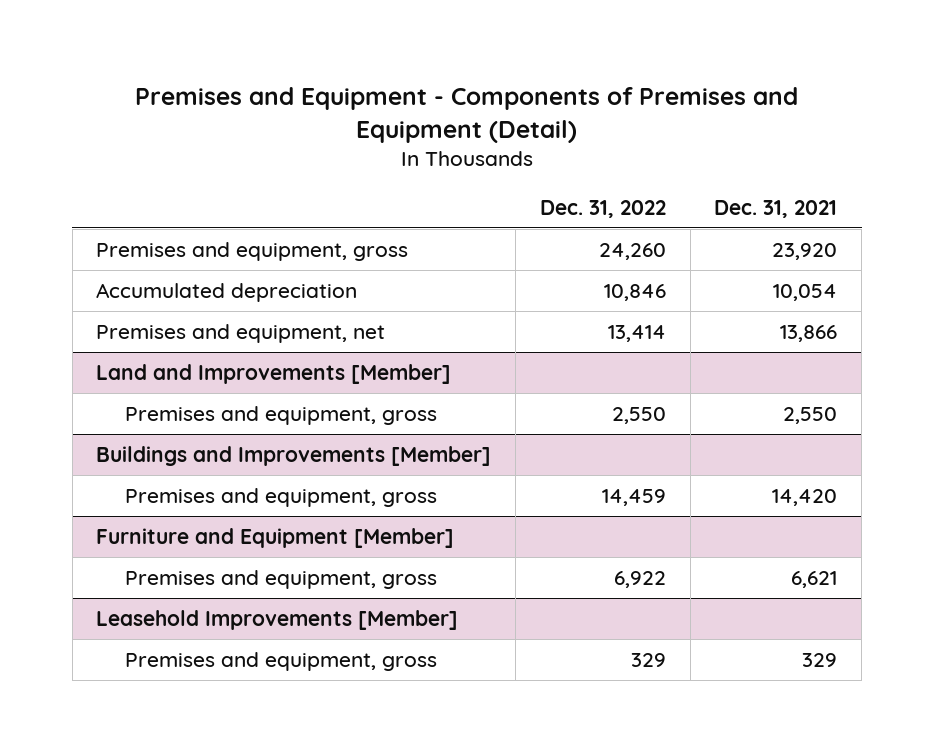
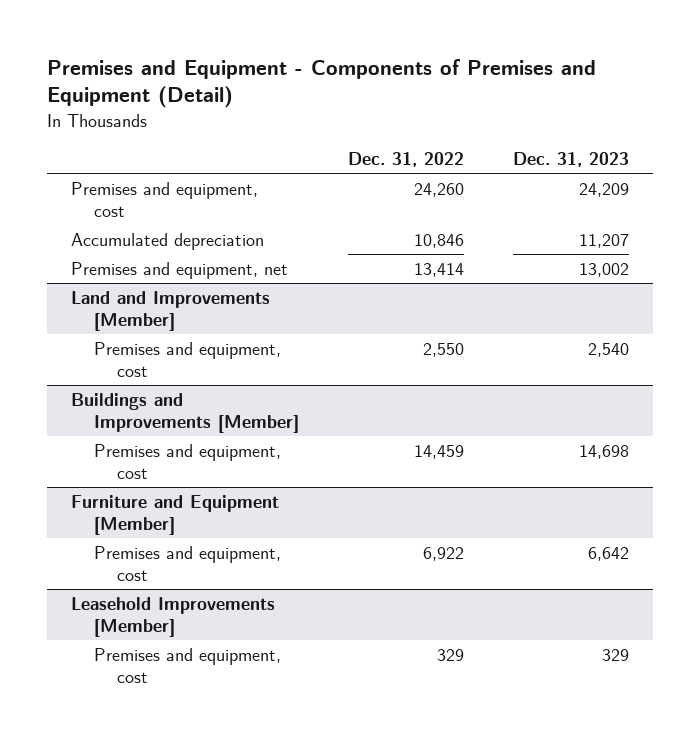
- | Dec. 31, 2022 | Dec. 31, 2021
+ | Dec. 31, 2022 | Dec. 31, 2023
- Premises and equipment, gross | 24,260 | 23,920
+ Premises and equipment, cost | 24,260 | 24,209
@ Land and Improvements [Member]
- Premises and equipment, gross | 2,550 | 2,550
+ Premises and equipment, cost | 2,550 | 2,540
@ Buildings and Improvements [Member]
- Premises and equipment, gross | 14,459 | 14,420
+ Premises and equipment, cost | 14,459 | 14,698
@ Furniture and Equipment [Member]
- Premises and equipment, gross | 6,922 | 6,621
+ Premises and equipment, cost | 6,922 | 6,642
@ Leasehold Improvements [Member]
- Premises and equipment, gross | 329 | 329
+ Premises and equipment, cost | 329 | 329

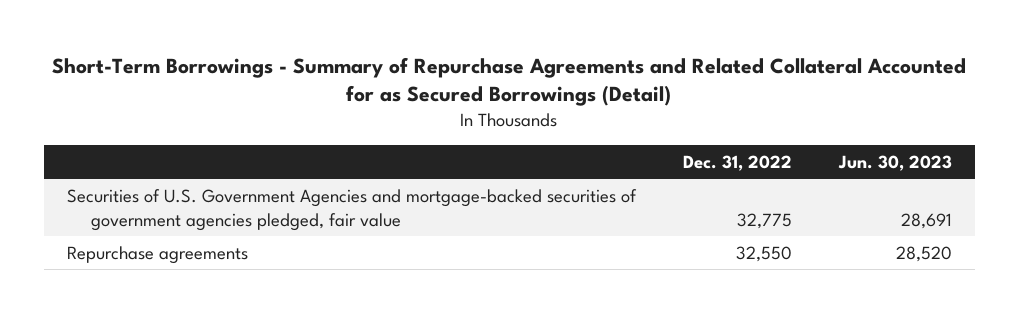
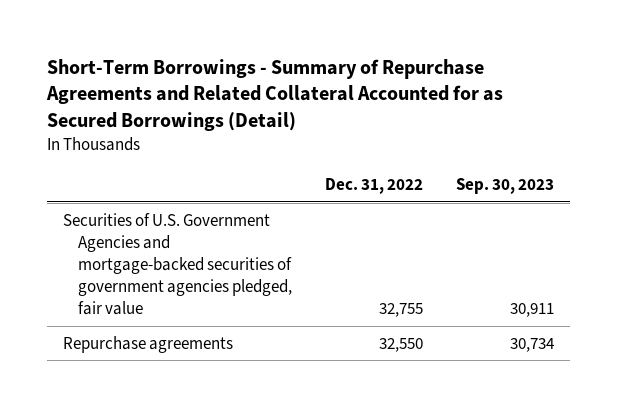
- | Dec. 31, 2022 | Jun. 30, 2023
+ | Dec. 31, 2022 | Sep. 30, 2023
- Securities of U.S. Government Agencies and mortgage-backed securities of government agencies pledged, fair value | 32,775 | 28,691
+ Securities of U.S. Government Agencies and mortgage-backed securities of government agencies pledged, fair value | 32,755 | 30,911

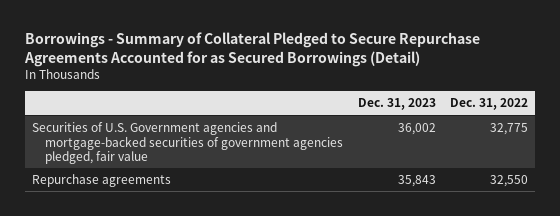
- Short-Term Borrowings - Summary of Repurchase Agreements and Related Collateral Accounted for as Secured Borrowings (Detail)
+ Borrowings - Summary of Collateral Pledged to Secure Repurchase Agreements Accounted for as Secured Borrowings (Detail)
- | Dec. 31, 2022 | Sep. 30, 2023
+ | Dec. 31, 2023 | Dec. 31, 2022
- Securities of U.S. Government Agencies and mortgage-backed securities of government agencies pledged, fair value | 32,755 | 30,911
+ Securities of U.S. Government agencies and mortgage-backed securities of government agencies pledged, fair value | 36,002 | 32,775

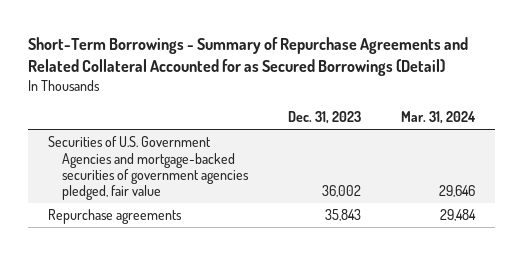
- Borrowings - Summary of Collateral Pledged to Secure Repurchase Agreements Accounted for as Secured Borrowings (Detail)
+ Short-Term Borrowings - Summary of Repurchase Agreements and Related Collateral Accounted for as Secured Borrowings (Detail)
- | Dec. 31, 2023 | Dec. 31, 2022
+ | Dec. 31, 2023 | Mar. 31, 2024
- Securities of U.S. Government agencies and mortgage-backed securities of government agencies pledged, fair value | 36,002 | 32,775
+ Securities of U.S. Government Agencies and mortgage-backed securities of government agencies pledged, fair value | 36,002 | 29,646

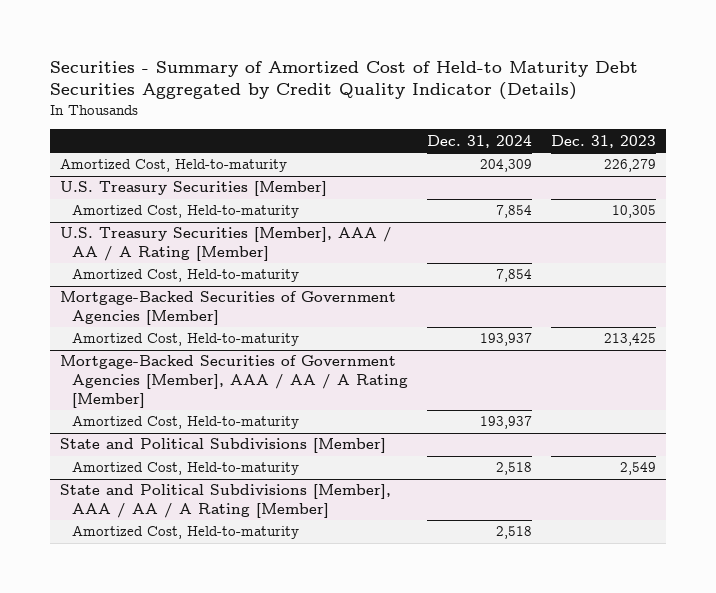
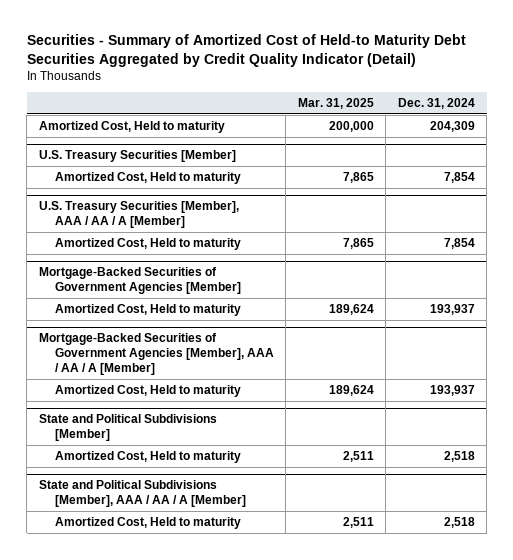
- Securities - Summary of Amortized Cost of Held-to Maturity Debt Securities Aggregated by Credit Quality Indicator (Details)
+ Securities - Summary of Amortized Cost of Held-to Maturity Debt Securities Aggregated by Credit Quality Indicator (Detail)
- | Dec. 31, 2024 | Dec. 31, 2023
+ | Mar. 31, 2025 | Dec. 31, 2024
- Amortized Cost, Held-to-maturity | 204,309 | 226,279
+ Amortized Cost, Held to maturity | 200,000 | 204,309
@ U.S. Treasury Securities [Member]
- Amortized Cost, Held-to-maturity | 7,854 | 10,305
- U.S. Treasury Securities [Member], AAA / AA / A Rating [Member]
- Amortized Cost, Held-to-maturity | 7,854 |
@ U.S. Treasury Securities [Member]
+ Amortized Cost, Held to maturity | 7,865 | 7,854
+ U.S. Treasury Securities [Member], AAA / AA / A [Member]
+ Amortized Cost, Held to maturity | 7,865 | 7,854
@ Mortgage-Backed Securities of Government Agencies [Member]
- Amortized Cost, Held-to-maturity | 193,937 | 213,425
- Mortgage-Backed Securities of Government Agencies [Member], AAA / AA / A Rating [Member]
- Amortized Cost, Held-to-maturity | 193,937 |
@ Mortgage-Backed Securities of Government Agencies [Member]
+ Amortized Cost, Held to maturity | 189,624 | 193,937
+ Mortgage-Backed Securities of Government Agencies [Member], AAA / AA / A [Member]
+ Amortized Cost, Held to maturity | 189,624 | 193,937
@ State and Political Subdivisions [Member]
- Amortized Cost, Held-to-maturity | 2,518 | 2,549
- State and Political Subdivisions [Member], AAA / AA / A Rating [Member]
- Amortized Cost, Held-to-maturity | 2,518 |
@ State and Political Subdivisions [Member]
+ Amortized Cost, Held to maturity | 2,511 | 2,518
+ State and Political Subdivisions [Member], AAA / AA / A [Member]
+ Amortized Cost, Held to maturity | 2,511 | 2,518

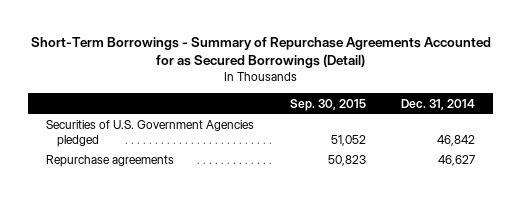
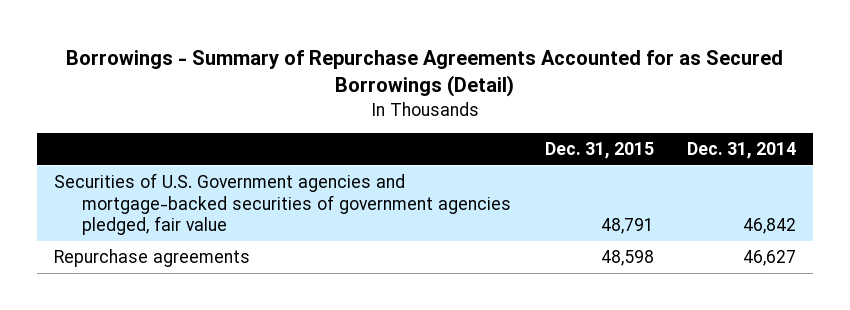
- Short-Term Borrowings - Summary of Repurchase Agreements Accounted for as Secured Borrowings (Detail)
+ Borrowings - Summary of Repurchase Agreements Accounted for as Secured Borrowings (Detail)
- | Sep. 30, 2015 | Dec. 31, 2014
+ | Dec. 31, 2015 | Dec. 31, 2014
- Securities of U.S. Government Agencies pledged | 51,052 | 46,842
+ Securities of U.S. Government agencies and mortgage-backed securities of government agencies pledged, fair value | 48,791 | 46,842

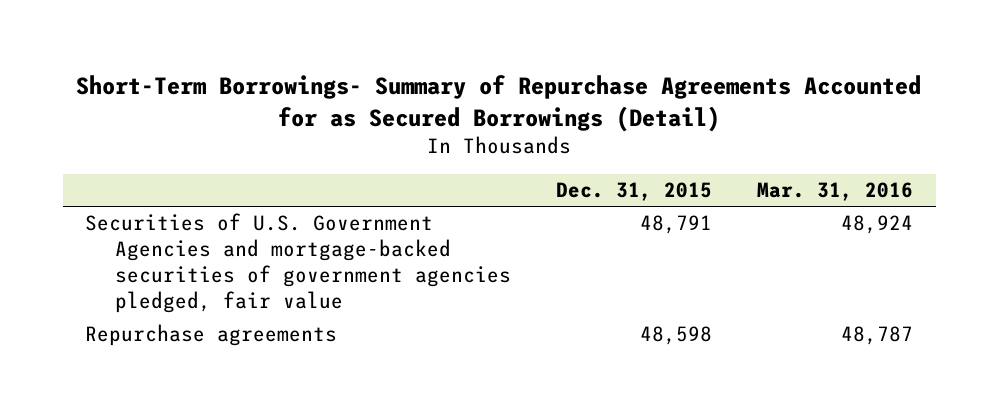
- Borrowings - Summary of Repurchase Agreements Accounted for as Secured Borrowings (Detail)
+ Short-Term Borrowings- Summary of Repurchase Agreements Accounted for as Secured Borrowings (Detail)
- | Dec. 31, 2015 | Dec. 31, 2014
+ | Dec. 31, 2015 | Mar. 31, 2016
- Securities of U.S. Government agencies and mortgage-backed securities of government agencies pledged, fair value | 48,791 | 46,842
+ Securities of U.S. Government Agencies and mortgage-backed securities of government agencies pledged, fair value | 48,791 | 48,924

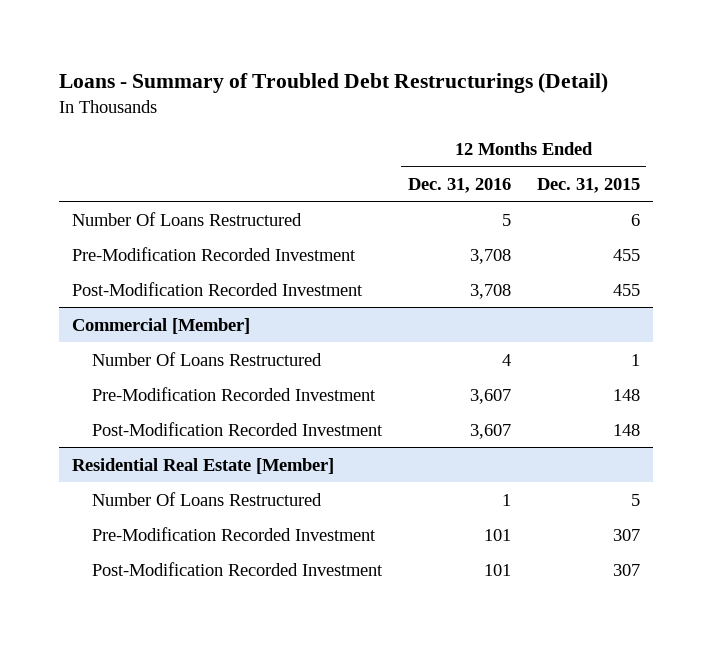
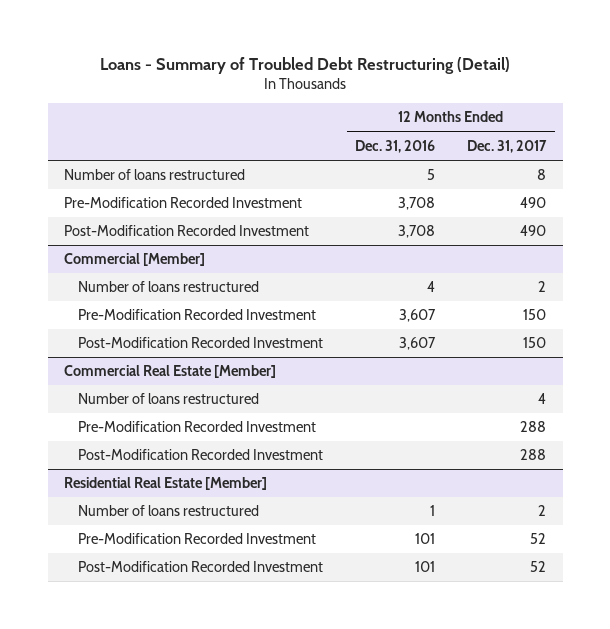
- Loans - Summary of Troubled Debt Restructurings (Detail)
+ Loans - Summary of Troubled Debt Restructuring (Detail)
- | 12 Months Ended Dec. 31, 2016 | 12 Months Ended Dec. 31, 2015
+ | 12 Months Ended Dec. 31, 2016 | 12 Months Ended Dec. 31, 2017
- Number Of Loans Restructured | 5 | 6
+ Number of loans restructured | 5 | 8
@ Commercial [Member]
- Number Of Loans Restructured | 4 | 1
+ Number of loans restructured | 4 | 2
+ Commercial Real Estate [Member]
+ Number of loans restructured | | 4
+ Pre-Modification Recorded Investment | | 288
+ Post-Modification Recorded Investment | | 288
@ Residential Real Estate [Member]
- Number Of Loans Restructured | 1 | 5
+ Number of loans restructured | 1 | 2

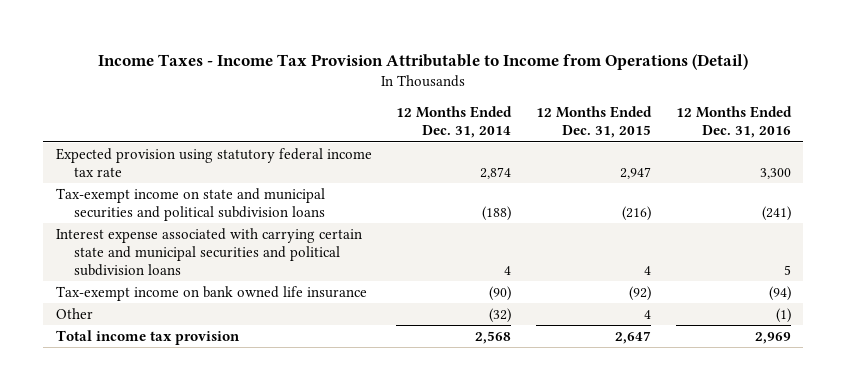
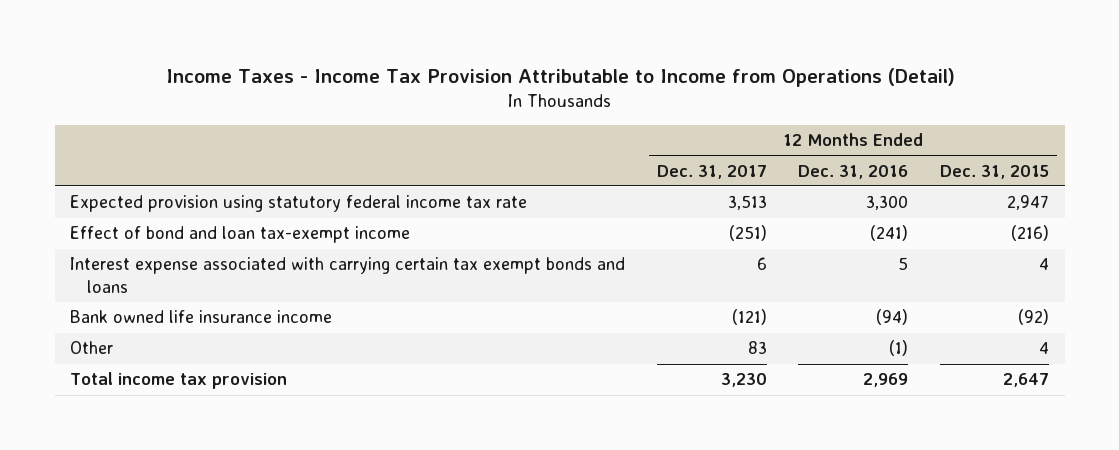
- | 12 Months Ended Dec. 31, 2014 | 12 Months Ended Dec. 31, 2015 | 12 Months Ended Dec. 31, 2016
+ | 12 Months Ended Dec. 31, 2017 | 12 Months Ended Dec. 31, 2016 | 12 Months Ended Dec. 31, 2015
- Tax-exempt income on state and municipal securities and political subdivision loans | (188) | (216) | (241)
- Interest expense associated with carrying certain state and municipal securities and political subdivision loans | 4 | 4 | 5
- Tax-exempt income on bank owned life insurance | (90) | (92) | (94)
+ Effect of bond and loan tax-exempt income | (251) | (241) | (216)
+ Interest expense associated with carrying certain tax exempt bonds and loans | 6 | 5 | 4
+ Bank owned life insurance income | (121) | (94) | (92)

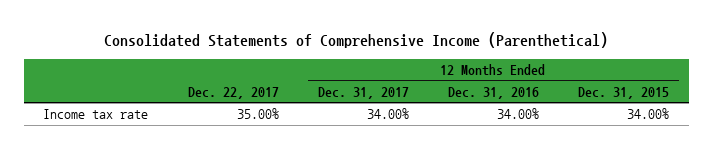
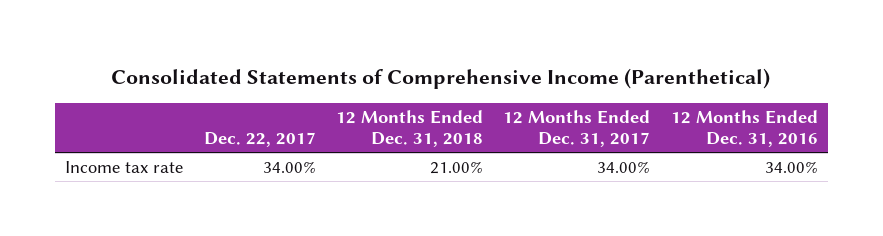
- | Dec. 22, 2017 | 12 Months Ended Dec. 31, 2017 | 12 Months Ended Dec. 31, 2016 | 12 Months Ended Dec. 31, 2015
+ | Dec. 22, 2017 | 12 Months Ended Dec. 31, 2018 | 12 Months Ended Dec. 31, 2017 | 12 Months Ended Dec. 31, 2016
- Income tax rate | 35.00% | 34.00% | 34.00% | 34.00%
+ Income tax rate | 34.00% | 21.00% | 34.00% | 34.00%

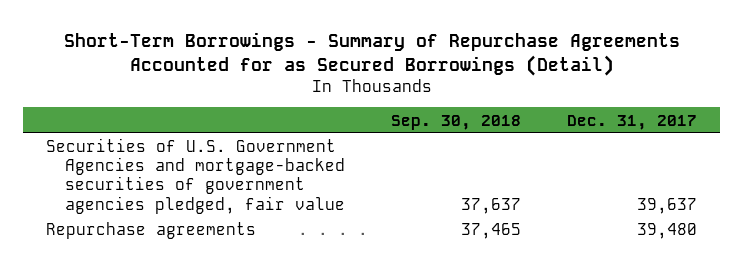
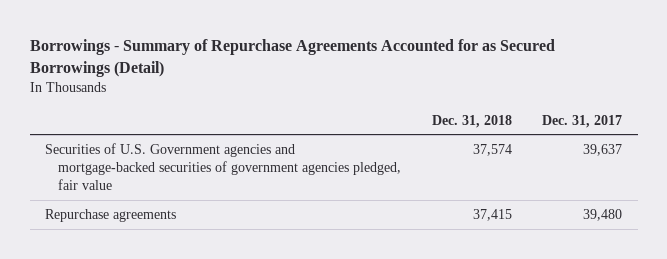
- Short-Term Borrowings - Summary of Repurchase Agreements Accounted for as Secured Borrowings (Detail)
+ Borrowings - Summary of Repurchase Agreements Accounted for as Secured Borrowings (Detail)
- | Sep. 30, 2018 | Dec. 31, 2017
+ | Dec. 31, 2018 | Dec. 31, 2017
- Securities of U.S. Government Agencies and mortgage-backed securities of government agencies pledged, fair value | 37,637 | 39,637
+ Securities of U.S. Government agencies and mortgage-backed securities of government agencies pledged, fair value | 37,574 | 39,637

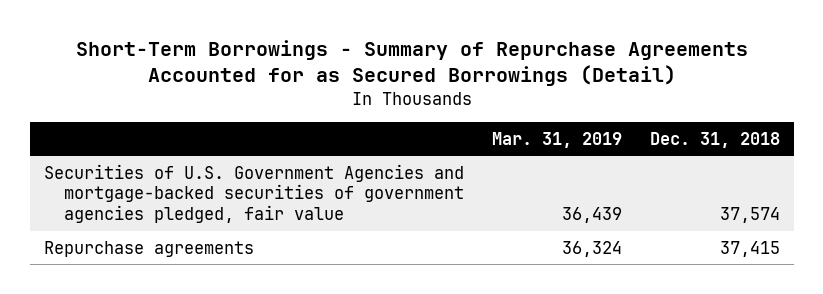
- Borrowings - Summary of Repurchase Agreements Accounted for as Secured Borrowings (Detail)
+ Short-Term Borrowings - Summary of Repurchase Agreements Accounted for as Secured Borrowings (Detail)
- | Dec. 31, 2018 | Dec. 31, 2017
+ | Mar. 31, 2019 | Dec. 31, 2018
- Securities of U.S. Government agencies and mortgage-backed securities of government agencies pledged, fair value | 37,574 | 39,637
+ Securities of U.S. Government Agencies and mortgage-backed securities of government agencies pledged, fair value | 36,439 | 37,574

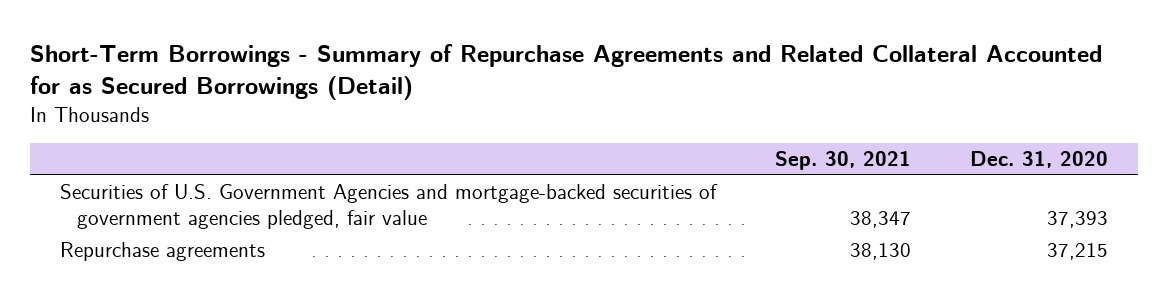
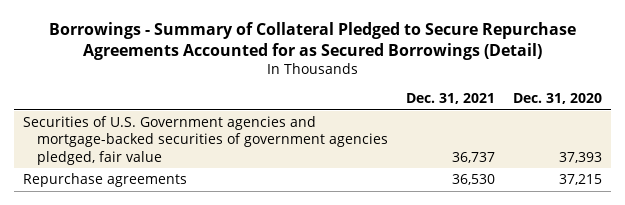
- Short-Term Borrowings - Summary of Repurchase Agreements and Related Collateral Accounted for as Secured Borrowings (Detail)
+ Borrowings - Summary of Collateral Pledged to Secure Repurchase Agreements Accounted for as Secured Borrowings (Detail)
- | Sep. 30, 2021 | Dec. 31, 2020
+ | Dec. 31, 2021 | Dec. 31, 2020
- Securities of U.S. Government Agencies and mortgage-backed securities of government agencies pledged, fair value | 38,347 | 37,393
+ Securities of U.S. Government agencies and mortgage-backed securities of government agencies pledged, fair value | 36,737 | 37,393

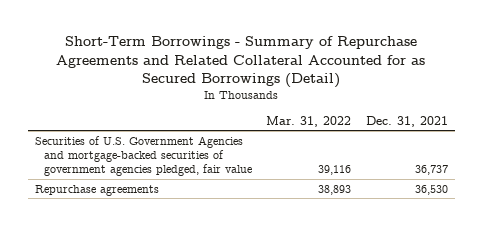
- Borrowings - Summary of Collateral Pledged to Secure Repurchase Agreements Accounted for as Secured Borrowings (Detail)
+ Short-Term Borrowings - Summary of Repurchase Agreements and Related Collateral Accounted for as Secured Borrowings (Detail)
- | Dec. 31, 2021 | Dec. 31, 2020
+ | Mar. 31, 2022 | Dec. 31, 2021
- Securities of U.S. Government agencies and mortgage-backed securities of government agencies pledged, fair value | 36,737 | 37,393
+ Securities of U.S. Government Agencies and mortgage-backed securities of government agencies pledged, fair value | 39,116 | 36,737

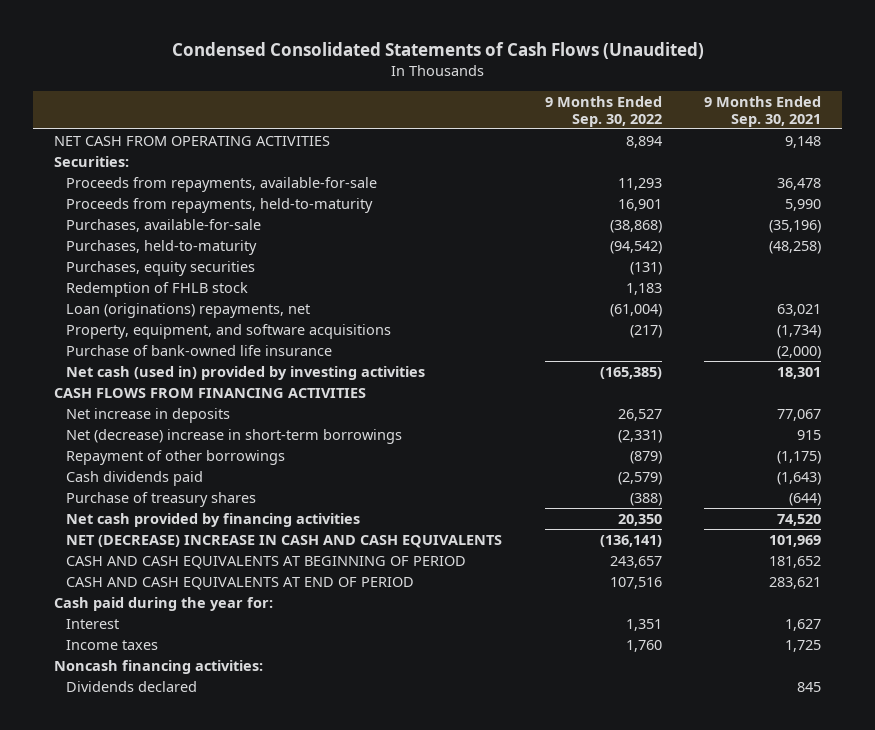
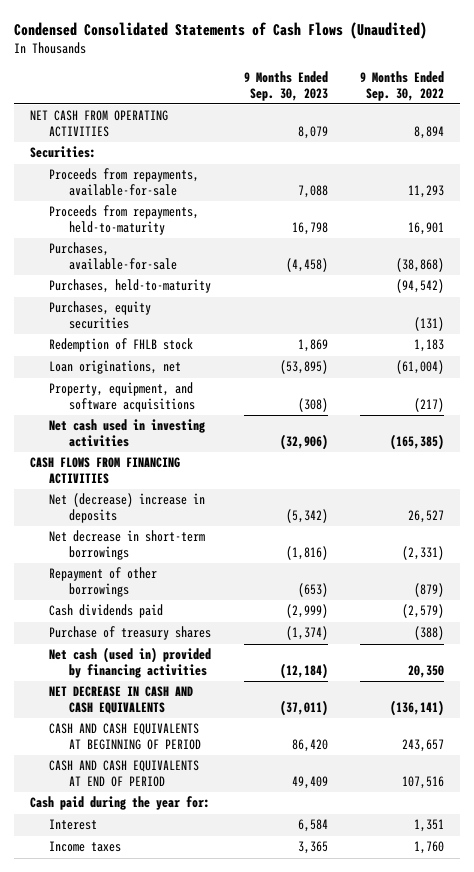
- | 9 Months Ended Sep. 30, 2022 | 9 Months Ended Sep. 30, 2021
+ | 9 Months Ended Sep. 30, 2023 | 9 Months Ended Sep. 30, 2022
- Loan (originations) repayments, net | (61,004) | 63,021
+ Loan originations, net | (53,895) | (61,004)
- Purchase of bank-owned life insurance | | (2,000)
- Net cash (used in) provided by investing activities | (165,385) | 18,301
+ Net cash used in investing activities | (32,906) | (165,385)
- Net increase in deposits | 26,527 | 77,067
- Net (decrease) increase in short-term borrowings | (2,331) | 915
+ Net (decrease) increase in deposits | (5,342) | 26,527
+ Net decrease in short-term borrowings | (1,816) | (2,331)
- Net cash provided by financing activities | 20,350 | 74,520
- NET (DECREASE) INCREASE IN CASH AND CASH EQUIVALENTS | (136,141) | 101,969
+ Net cash (used in) provided by financing activities | (12,184) | 20,350
+ NET DECREASE IN CASH AND CASH EQUIVALENTS | (37,011) | (136,141)
- Noncash financing activities:
- Dividends declared | | 845

